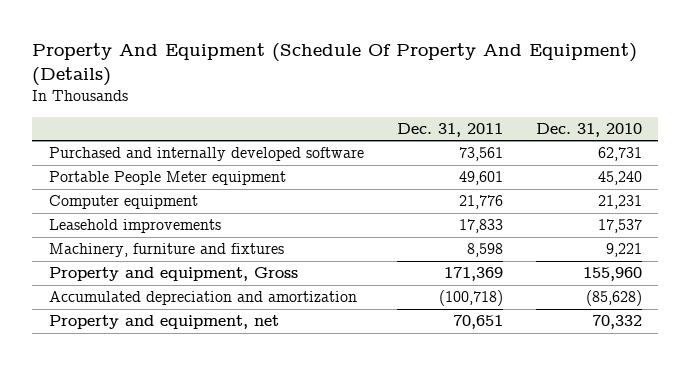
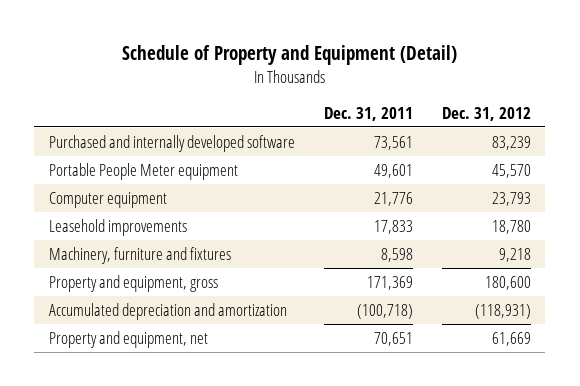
- Property And Equipment (Schedule Of Property And Equipment) (Details)
+ Schedule of Property and Equipment (Detail)
- | Dec. 31, 2011 | Dec. 31, 2010
+ | Dec. 31, 2011 | Dec. 31, 2012
- Property and equipment, Gross | 171,369 | 155,960
+ Property and equipment, gross | 171,369 | 180,600

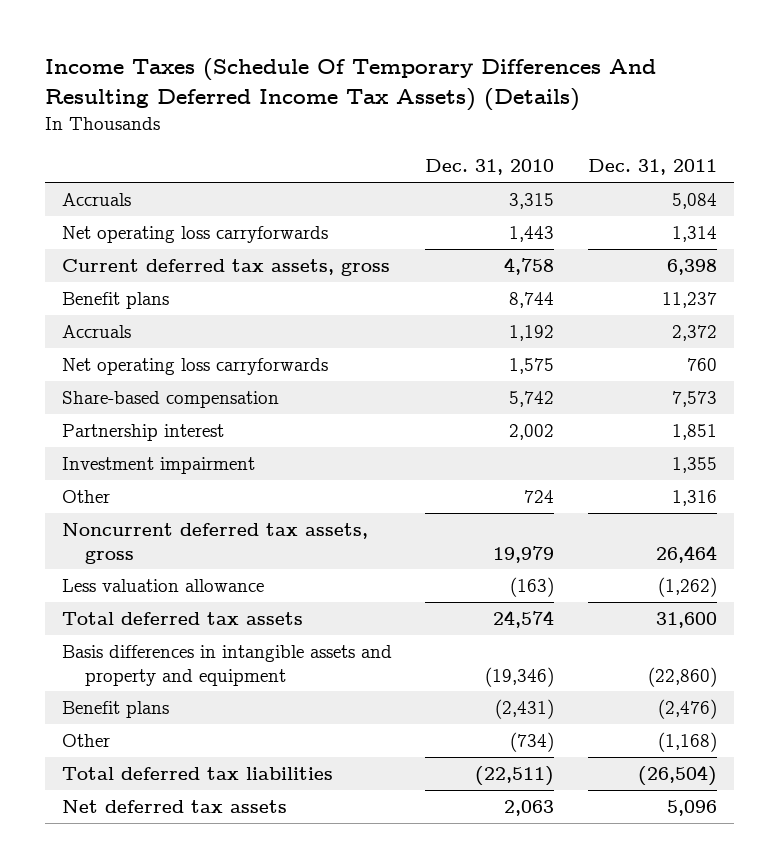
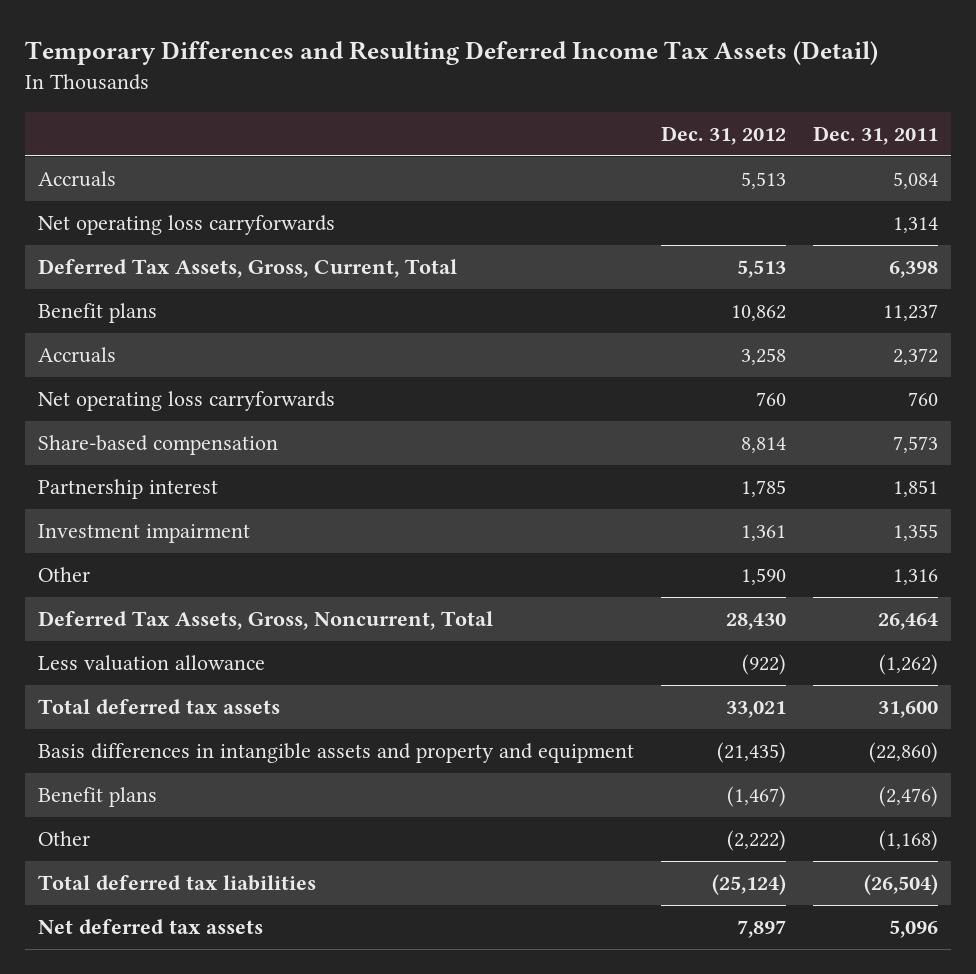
- Income Taxes (Schedule Of Temporary Differences And Resulting Deferred Income Tax Assets) (Details)
+ Temporary Differences and Resulting Deferred Income Tax Assets (Detail)
- | Dec. 31, 2010 | Dec. 31, 2011
+ | Dec. 31, 2012 | Dec. 31, 2011
- Current deferred tax assets, gross | 4,758 | 6,398
+ Deferred Tax Assets, Gross, Current, Total | 5,513 | 6,398
- Noncurrent deferred tax assets, gross | 19,979 | 26,464
+ Deferred Tax Assets, Gross, Noncurrent, Total | 28,430 | 26,464

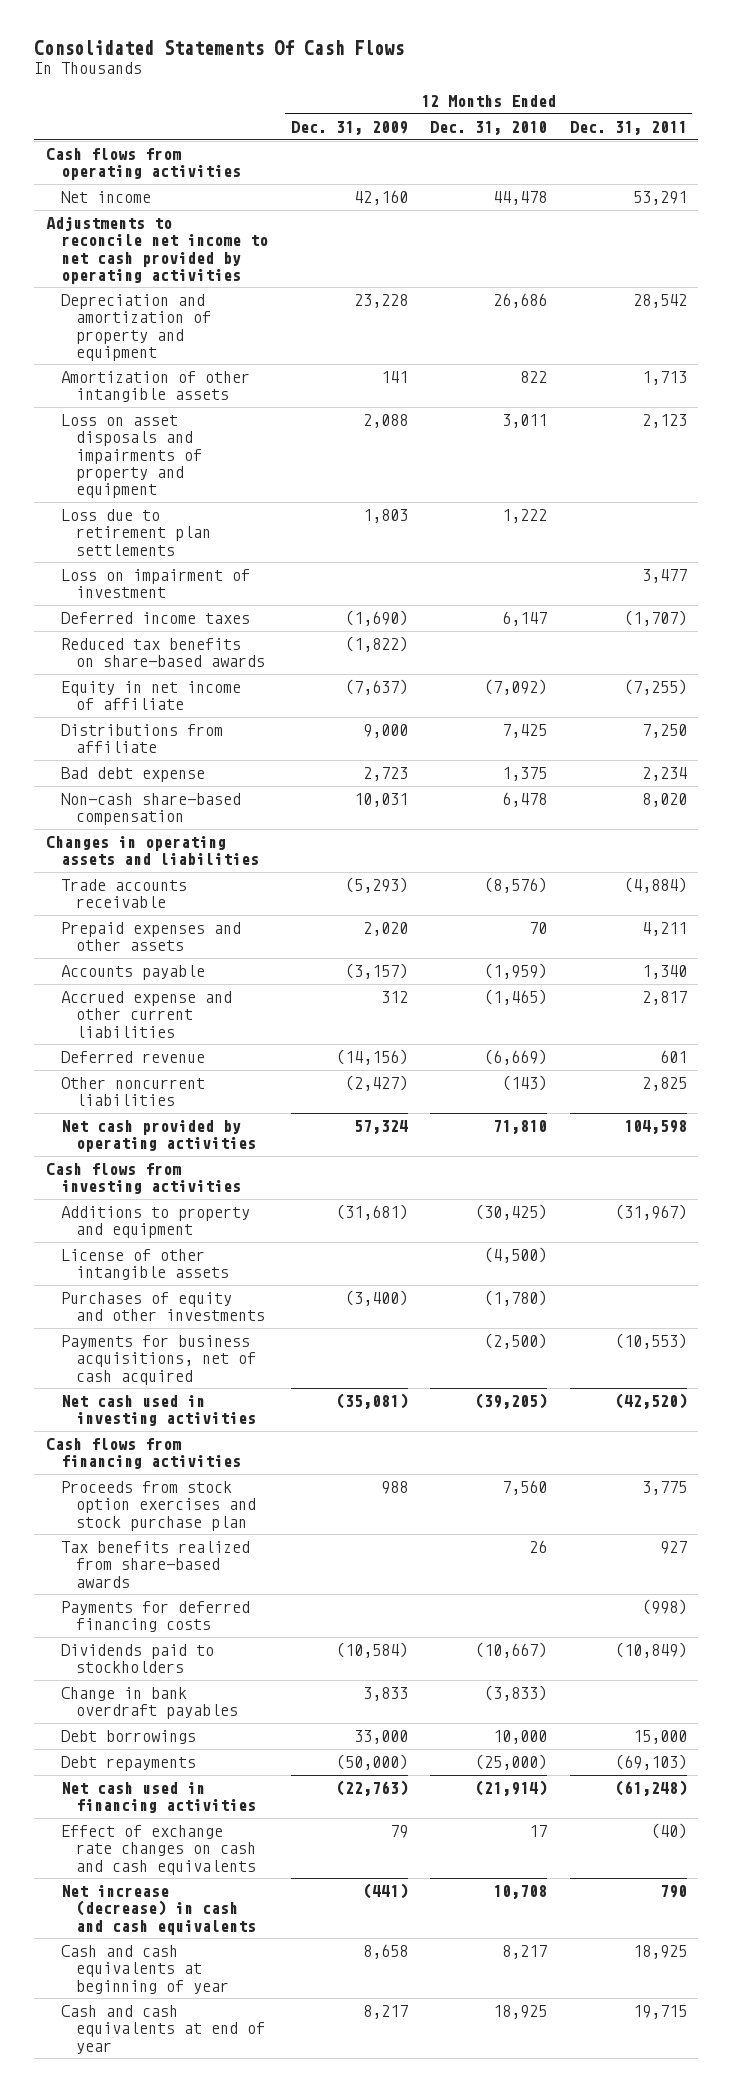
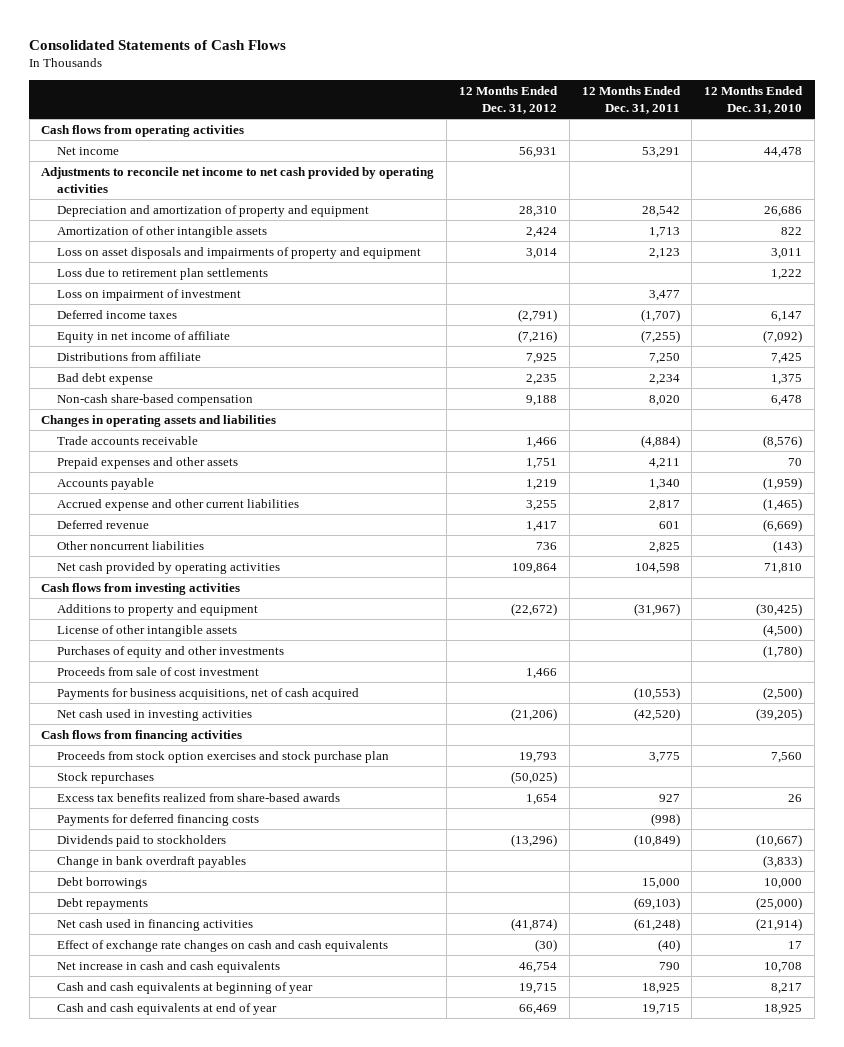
- Consolidated Statements Of Cash Flows
+ Consolidated Statements of Cash Flows
- | 12 Months Ended Dec. 31, 2009 | 12 Months Ended Dec. 31, 2010 | 12 Months Ended Dec. 31, 2011
+ | 12 Months Ended Dec. 31, 2012 | 12 Months Ended Dec. 31, 2011 | 12 Months Ended Dec. 31, 2010
- Reduced tax benefits on share-based awards | (1,822) | |
+ Proceeds from sale of cost investment | 1,466 | |
- Tax benefits realized from share-based awards | | 26 | 927
+ Stock repurchases | (50,025) | |
+ Excess tax benefits realized from share-based awards | 1,654 | 927 | 26
- Net increase (decrease) in cash and cash equivalents | (441) | 10,708 | 790
+ Net increase in cash and cash equivalents | 46,754 | 790 | 10,708

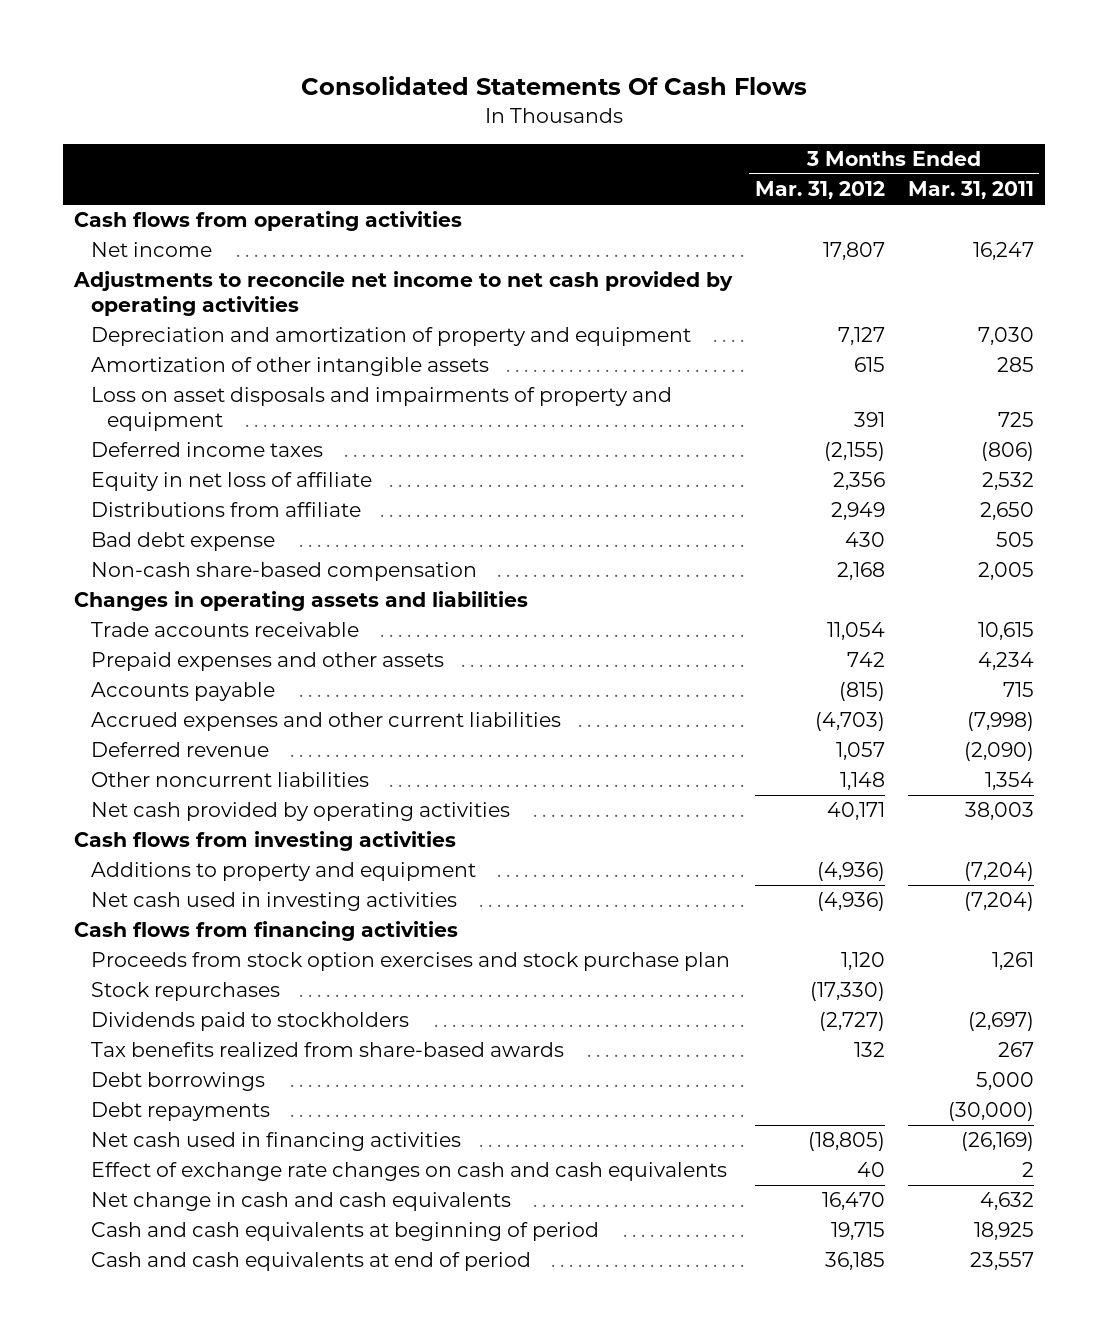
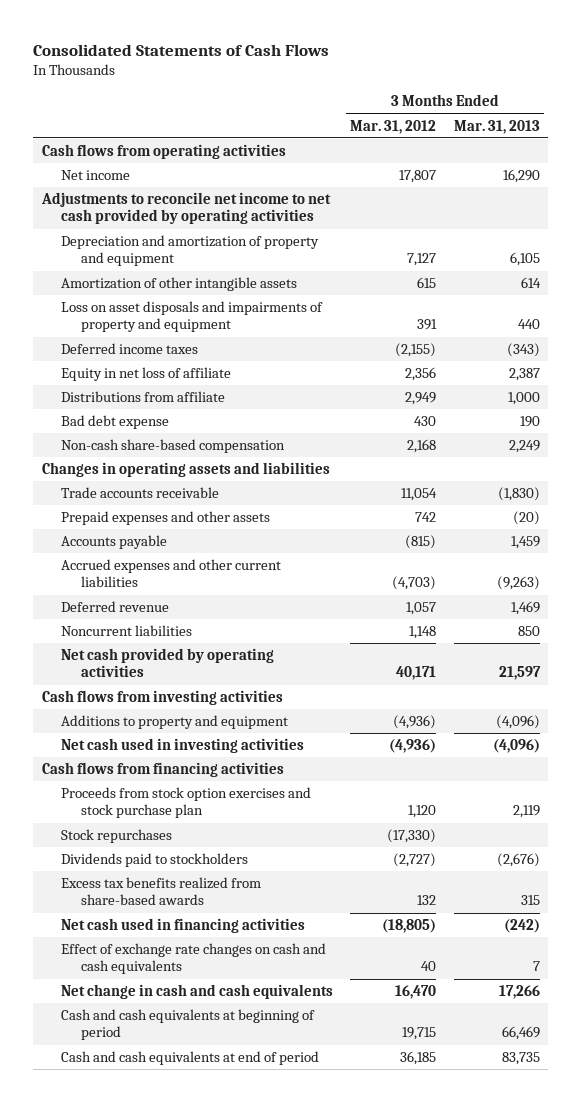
- Consolidated Statements Of Cash Flows
+ Consolidated Statements of Cash Flows
- | 3 Months Ended Mar. 31, 2012 | 3 Months Ended Mar. 31, 2011
+ | 3 Months Ended Mar. 31, 2012 | 3 Months Ended Mar. 31, 2013
- Other noncurrent liabilities | 1,148 | 1,354
+ Noncurrent liabilities | 1,148 | 850
- Tax benefits realized from share-based awards | 132 | 267
- Debt borrowings | | 5,000
- Debt repayments | | (30,000)
+ Excess tax benefits realized from share-based awards | 132 | 315

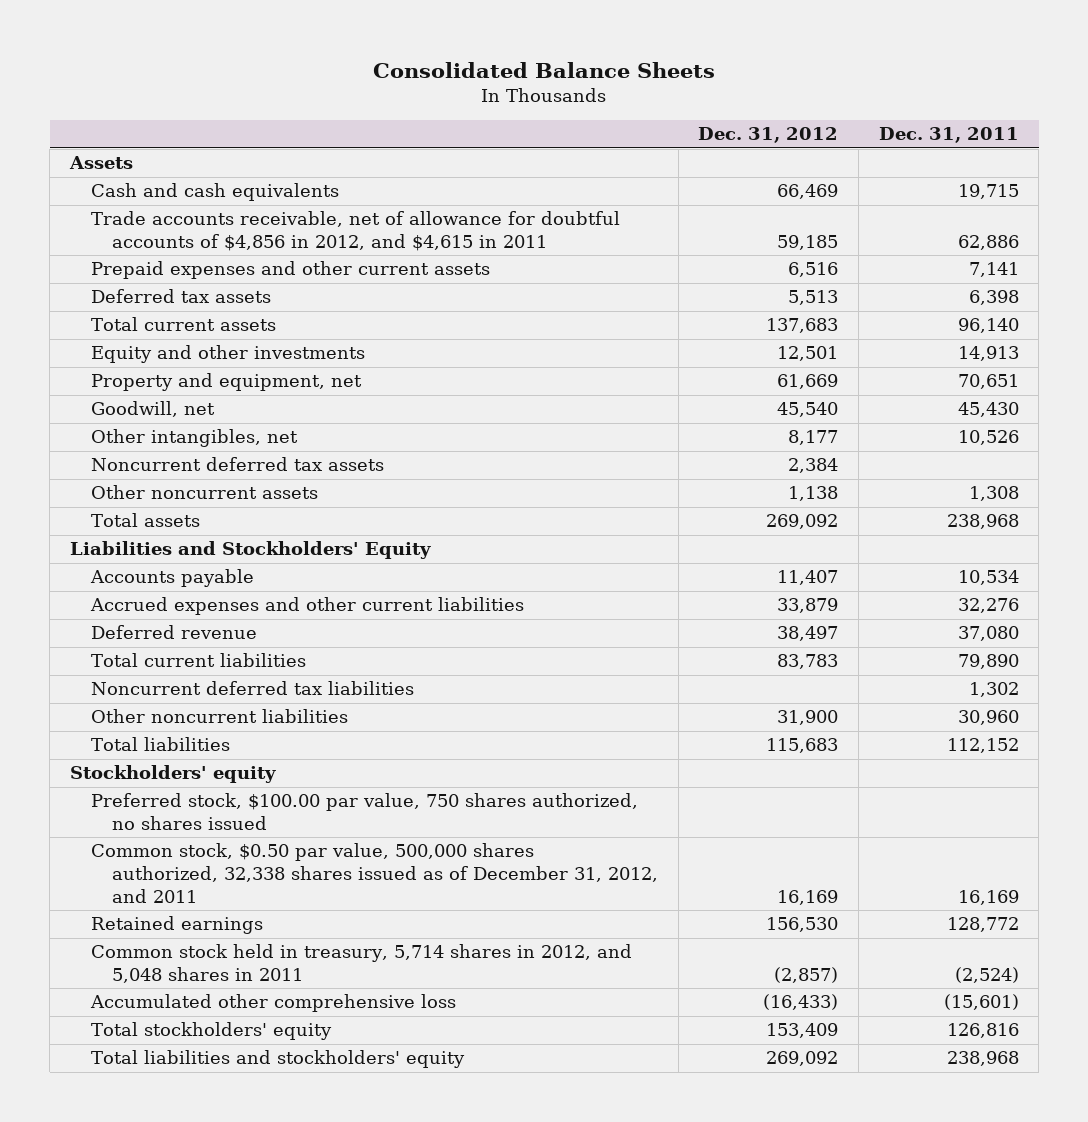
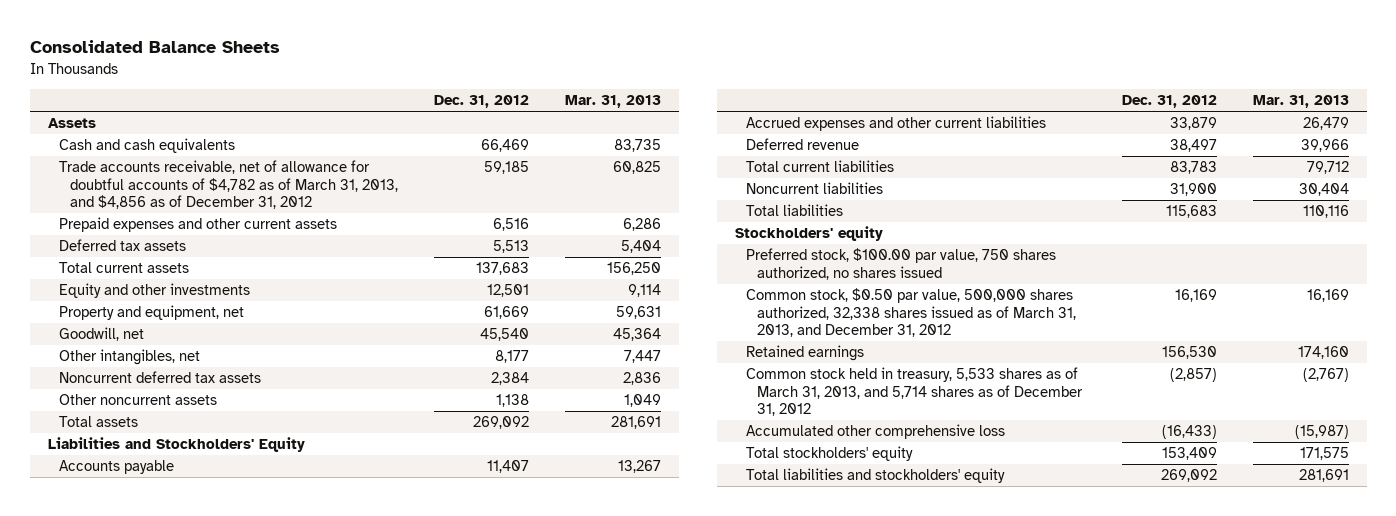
- | Dec. 31, 2012 | Dec. 31, 2011
+ | Dec. 31, 2012 | Mar. 31, 2013
- Trade accounts receivable, net of allowance for doubtful accounts of $4,856 in 2012, and $4,615 in 2011 | 59,185 | 62,886
+ Trade accounts receivable, net of allowance for doubtful accounts of $4,782 as of March 31, 2013, and $4,856 as of December 31, 2012 | 59,185 | 60,825
- Noncurrent deferred tax liabilities | | 1,302
- Other noncurrent liabilities | 31,900 | 30,960
+ Noncurrent liabilities | 31,900 | 30,404
- Common stock, $0.50 par value, 500,000 shares authorized, 32,338 shares issued as of December 31, 2012, and 2011 | 16,169 | 16,169
+ Common stock, $0.50 par value, 500,000 shares authorized, 32,338 shares issued as of March 31, 2013, and December 31, 2012 | 16,169 | 16,169
- Common stock held in treasury, 5,714 shares in 2012, and 5,048 shares in 2011 | (2,857) | (2,524)
+ Common stock held in treasury, 5,533 shares as of March 31, 2013, and 5,714 shares as of December 31, 2012 | (2,857) | (2,767)

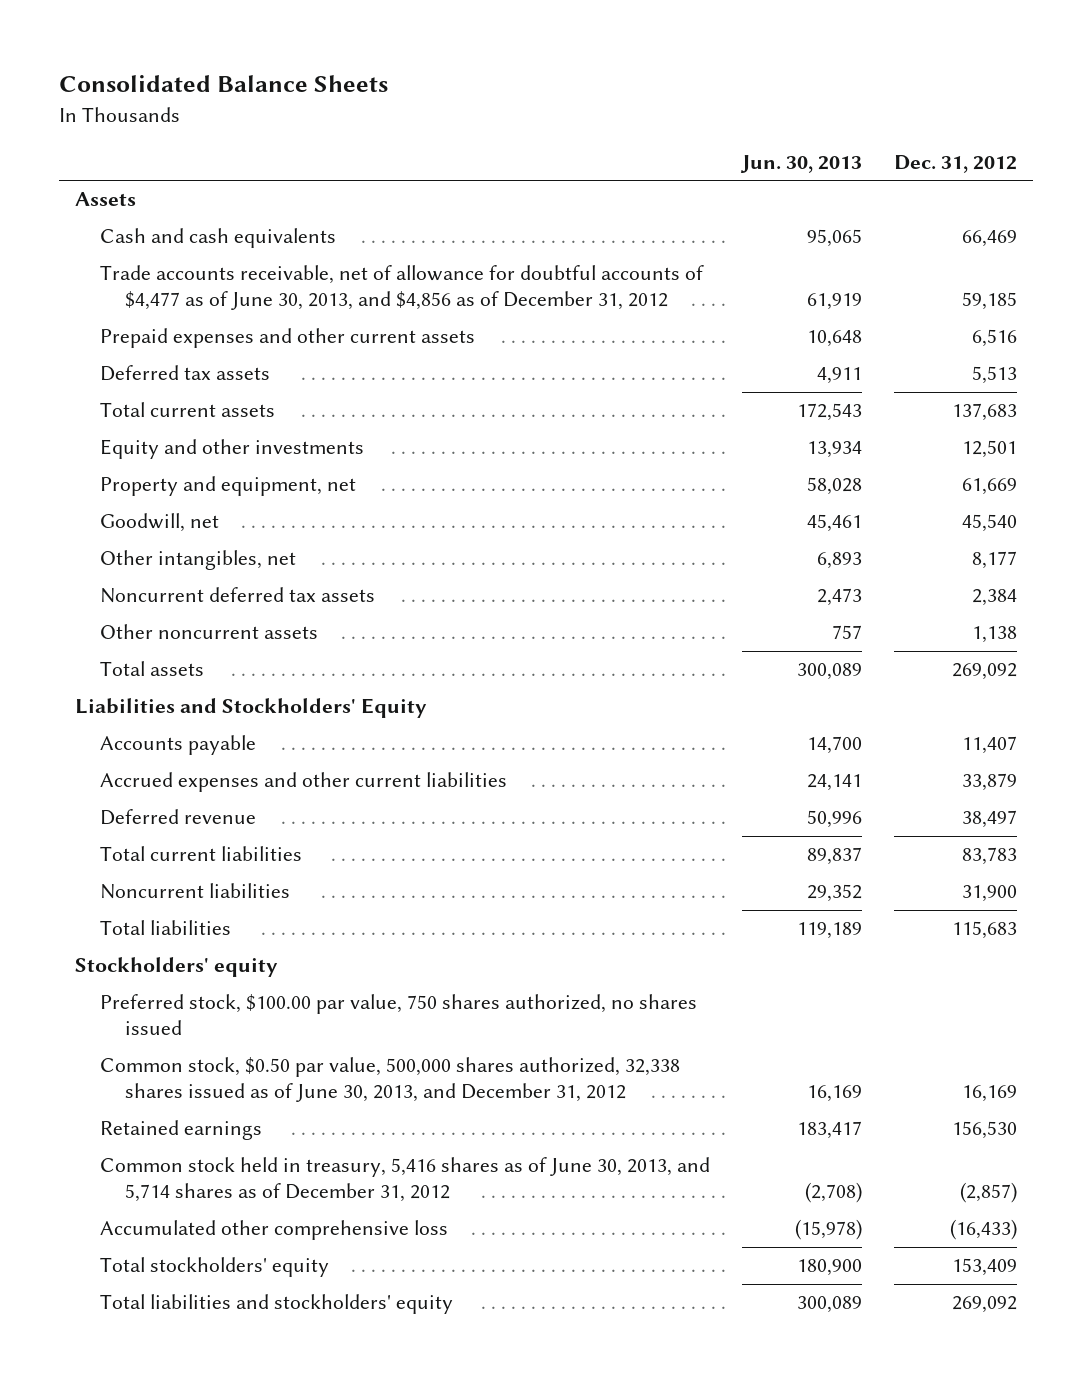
- | Dec. 31, 2012 | Mar. 31, 2013
+ | Jun. 30, 2013 | Dec. 31, 2012
- Trade accounts receivable, net of allowance for doubtful accounts of $4,782 as of March 31, 2013, and $4,856 as of December 31, 2012 | 59,185 | 60,825
+ Trade accounts receivable, net of allowance for doubtful accounts of $4,477 as of June 30, 2013, and $4,856 as of December 31, 2012 | 61,919 | 59,185
- Common stock, $0.50 par value, 500,000 shares authorized, 32,338 shares issued as of March 31, 2013, and December 31, 2012 | 16,169 | 16,169
+ Common stock, $0.50 par value, 500,000 shares authorized, 32,338 shares issued as of June 30, 2013, and December 31, 2012 | 16,169 | 16,169
- Common stock held in treasury, 5,533 shares as of March 31, 2013, and 5,714 shares as of December 31, 2012 | (2,857) | (2,767)
+ Common stock held in treasury, 5,416 shares as of June 30, 2013, and 5,714 shares as of December 31, 2012 | (2,708) | (2,857)

